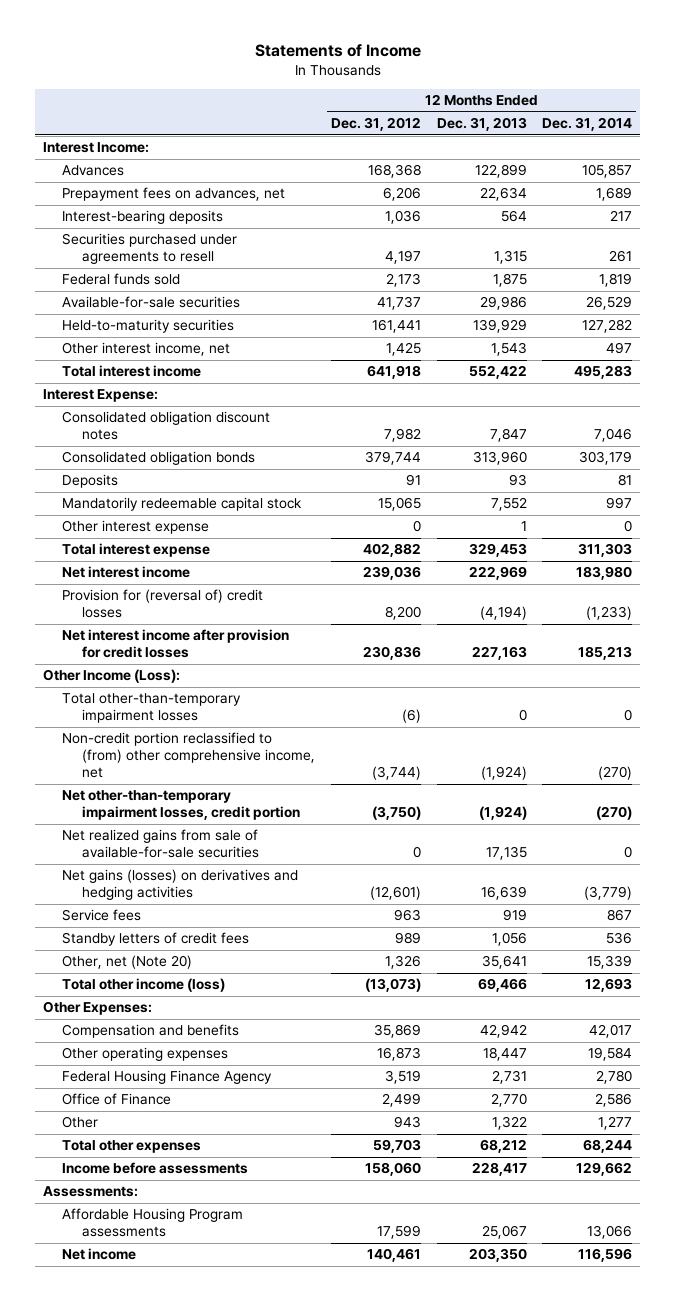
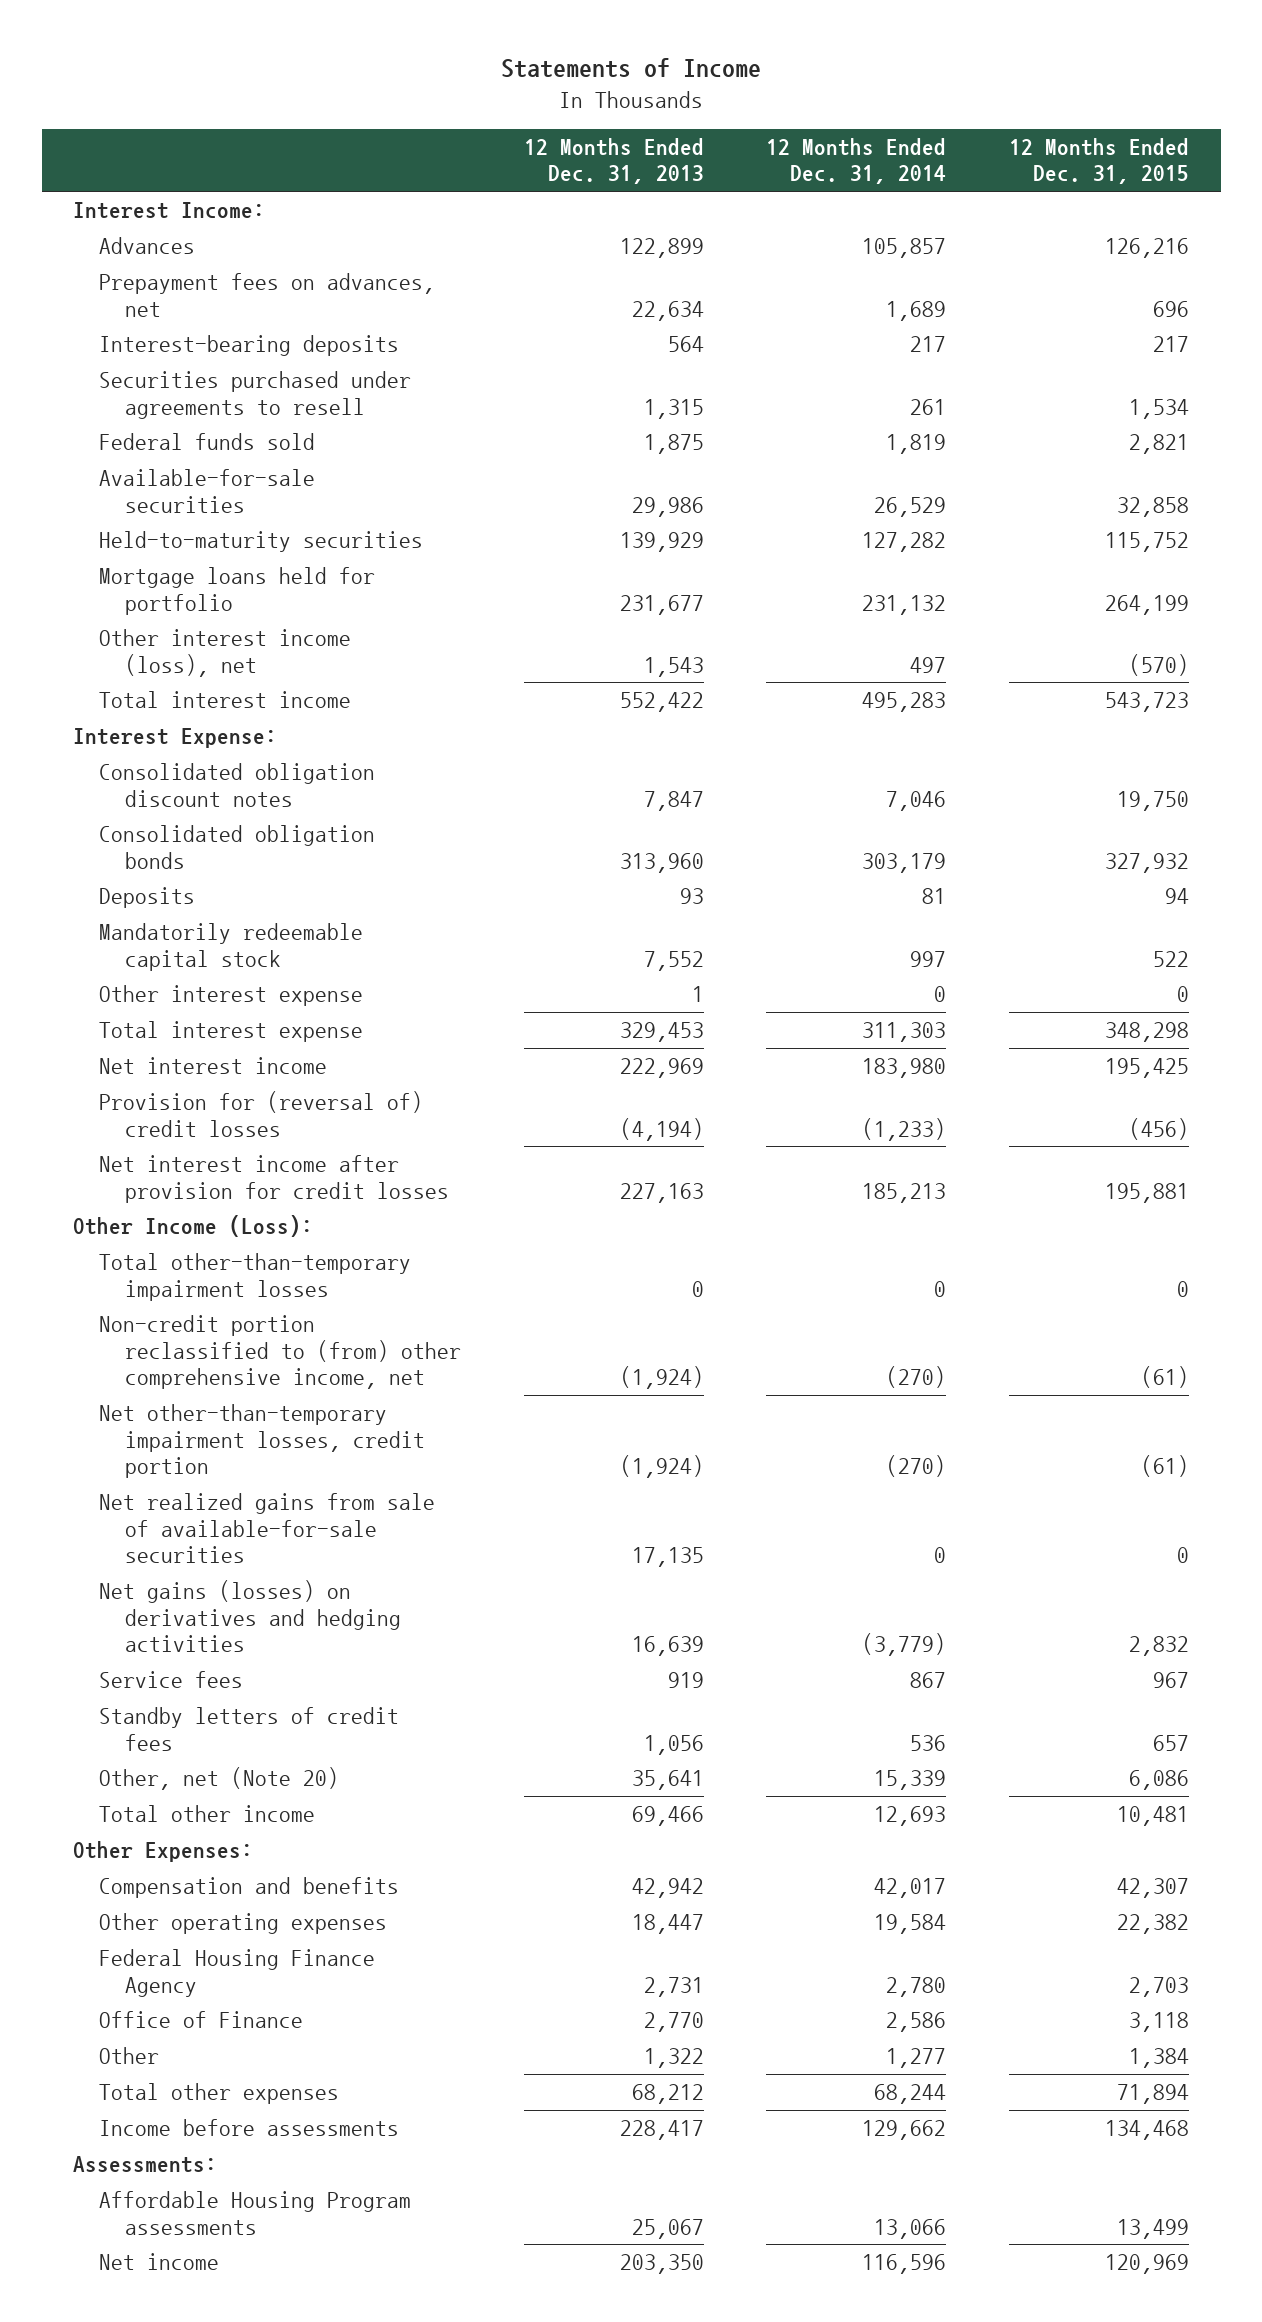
- | 12 Months Ended Dec. 31, 2012 | 12 Months Ended Dec. 31, 2013 | 12 Months Ended Dec. 31, 2014
+ | 12 Months Ended Dec. 31, 2013 | 12 Months Ended Dec. 31, 2014 | 12 Months Ended Dec. 31, 2015
- Other interest income, net | 1,425 | 1,543 | 497
+ Mortgage loans held for portfolio | 231,677 | 231,132 | 264,199
+ Other interest income (loss), net | 1,543 | 497 | (570)
- Total other income (loss) | (13,073) | 69,466 | 12,693
+ Total other income | 69,466 | 12,693 | 10,481

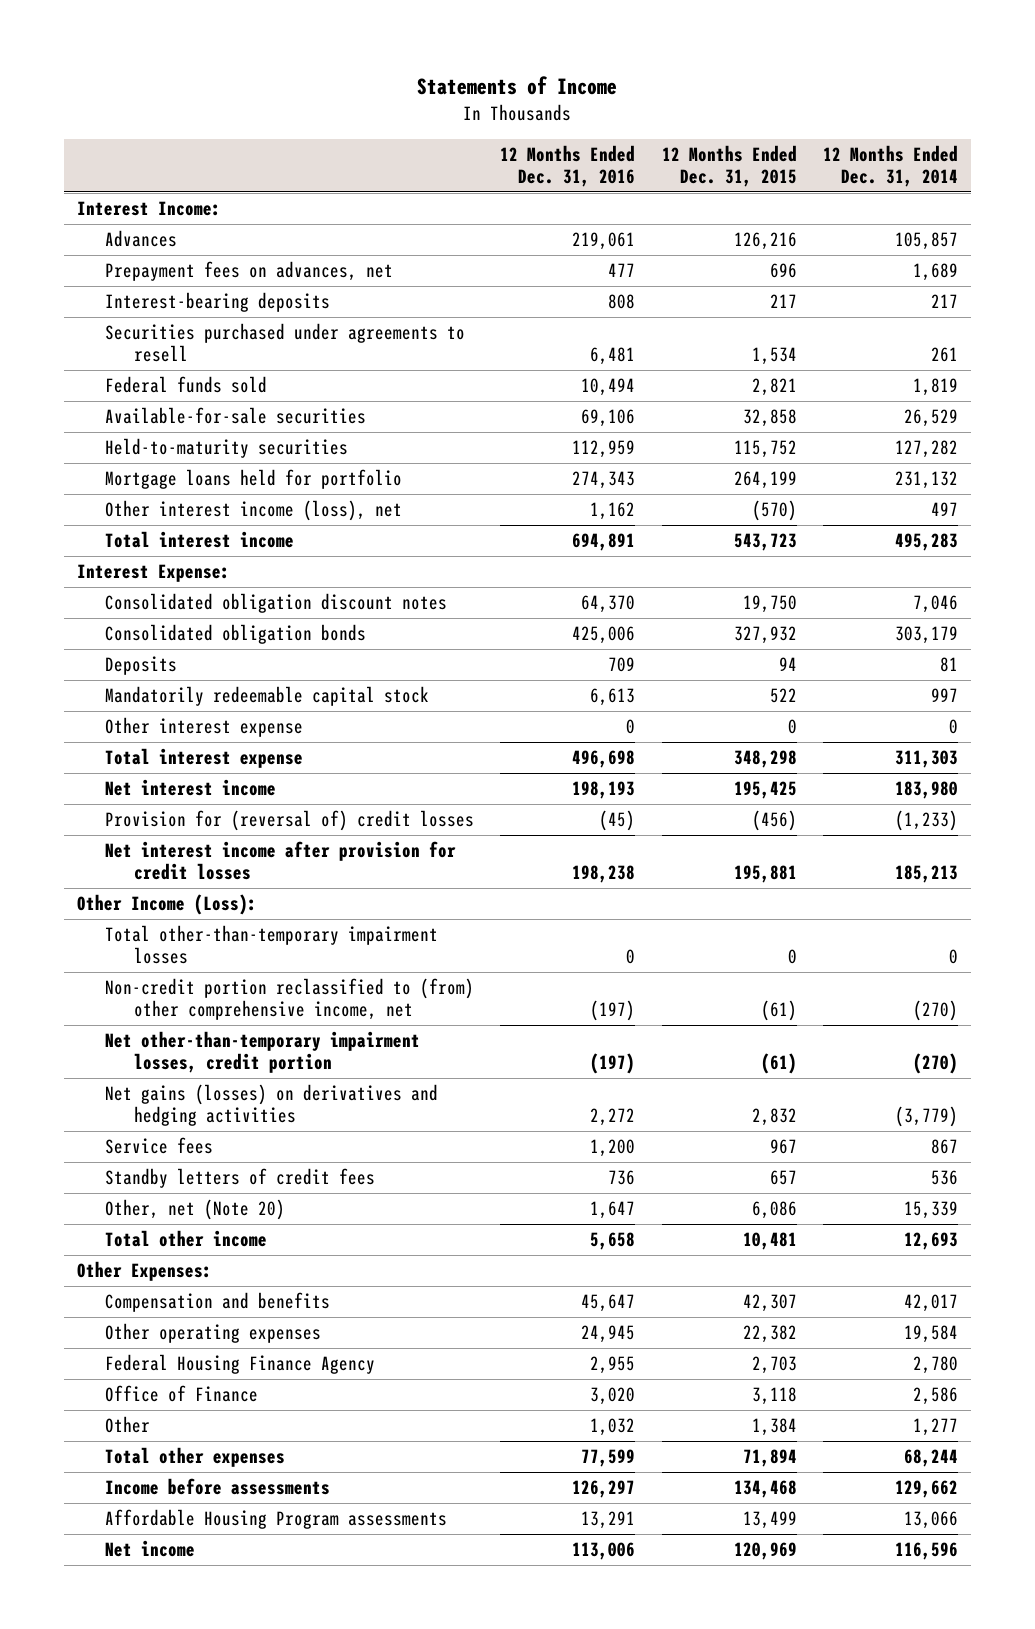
- | 12 Months Ended Dec. 31, 2013 | 12 Months Ended Dec. 31, 2014 | 12 Months Ended Dec. 31, 2015
+ | 12 Months Ended Dec. 31, 2016 | 12 Months Ended Dec. 31, 2015 | 12 Months Ended Dec. 31, 2014
- Net realized gains from sale of available-for-sale securities | 17,135 | 0 | 0
- Assessments:

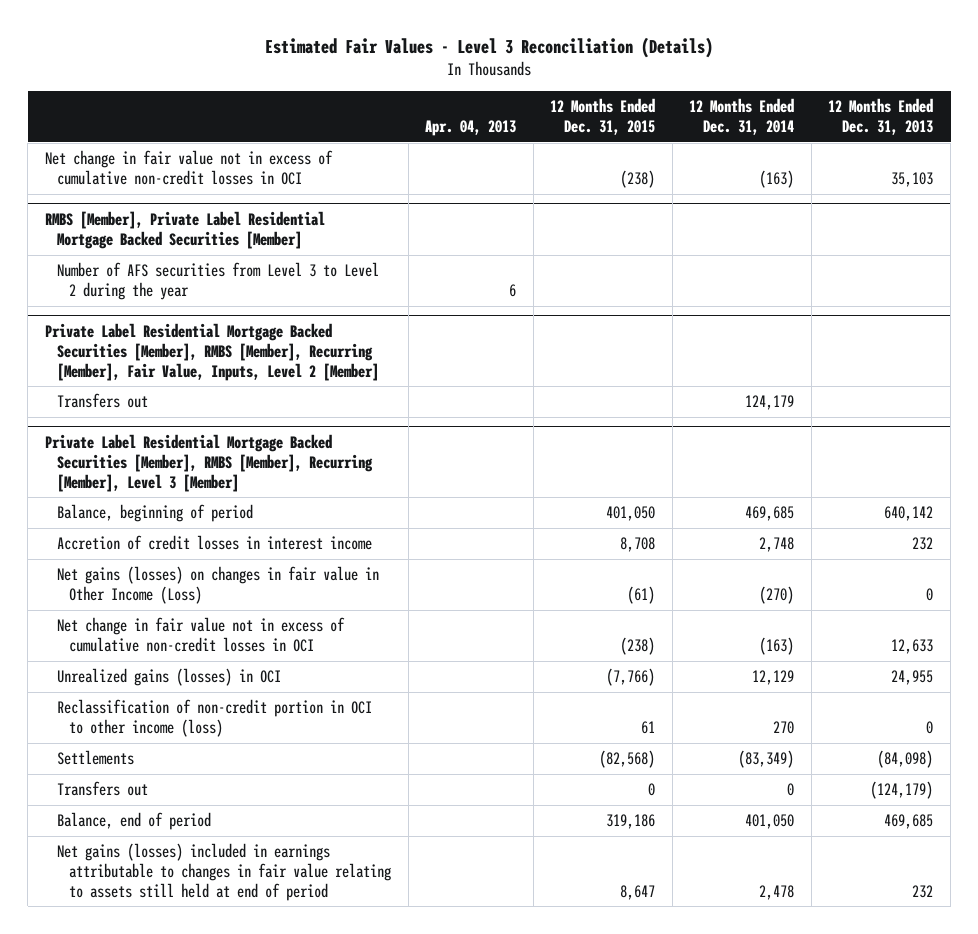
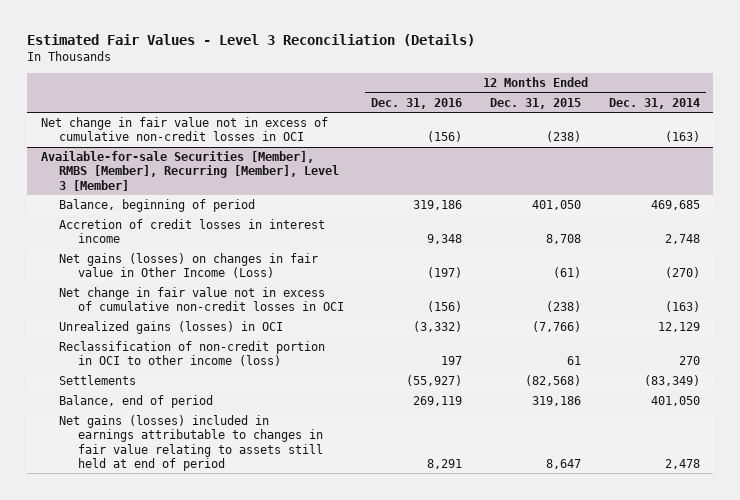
- | Apr. 04, 2013 | 12 Months Ended Dec. 31, 2015 | 12 Months Ended Dec. 31, 2014 | 12 Months Ended Dec. 31, 2013
+ | 12 Months Ended Dec. 31, 2016 | 12 Months Ended Dec. 31, 2015 | 12 Months Ended Dec. 31, 2014
- RMBS [Member], Private Label Residential Mortgage Backed Securities [Member]
- Number of AFS securities from Level 3 to Level 2 during the year | 6 | | |
- Private Label Residential Mortgage Backed Securities [Member], RMBS [Member], Recurring [Member], Fair Value, Inputs, Level 2 [Member]
- Transfers out | | | 124,179 |
- Private Label Residential Mortgage Backed Securities [Member], RMBS [Member], Recurring [Member], Level 3 [Member]
+ Available-for-sale Securities [Member], RMBS [Member], Recurring [Member], Level 3 [Member]
- Transfers out | | 0 | 0 | (124,179)

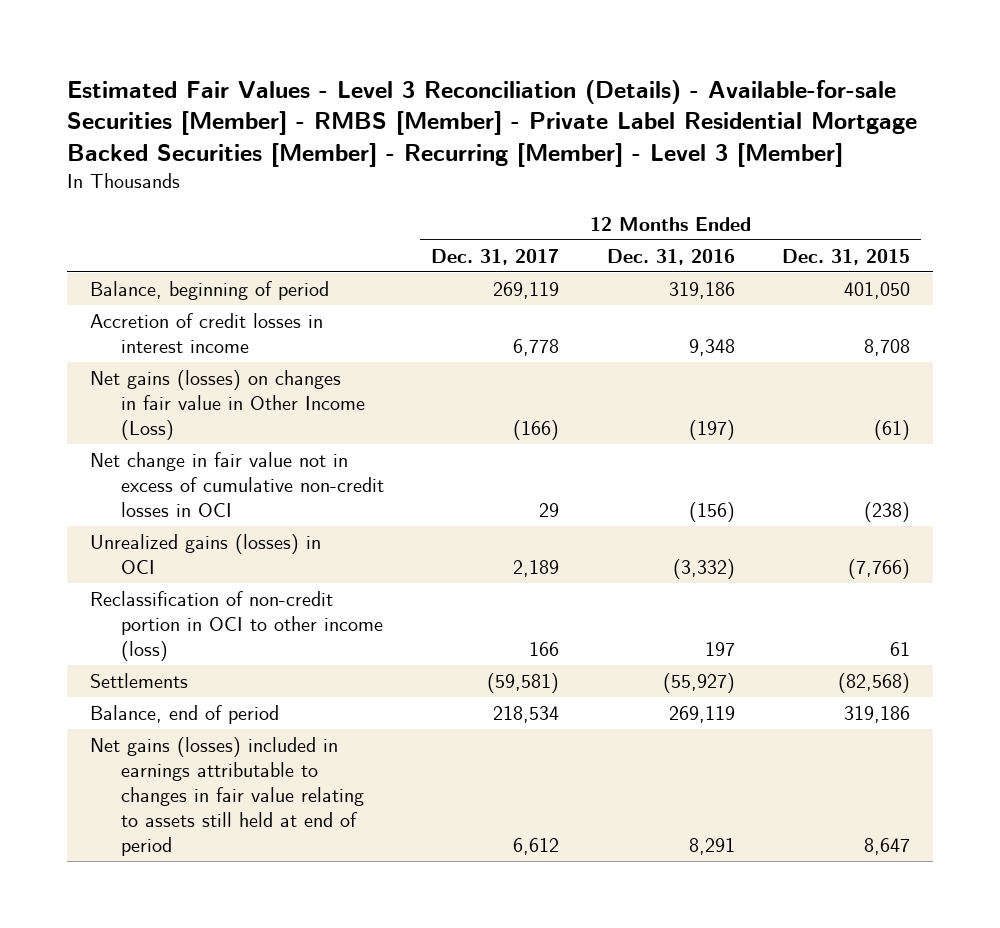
- Estimated Fair Values - Level 3 Reconciliation (Details)
+ Estimated Fair Values - Level 3 Reconciliation (Details) - Available-for-sale Securities [Member] - RMBS [Member] - Private Label Residential Mortgage Backed Securities [Member] - Recurring [Member] - Level 3 [Member]
- | 12 Months Ended Dec. 31, 2016 | 12 Months Ended Dec. 31, 2015 | 12 Months Ended Dec. 31, 2014
+ | 12 Months Ended Dec. 31, 2017 | 12 Months Ended Dec. 31, 2016 | 12 Months Ended Dec. 31, 2015
- Net change in fair value not in excess of cumulative non-credit losses in OCI | (156) | (238) | (163)
- Available-for-sale Securities [Member], RMBS [Member], Recurring [Member], Level 3 [Member]

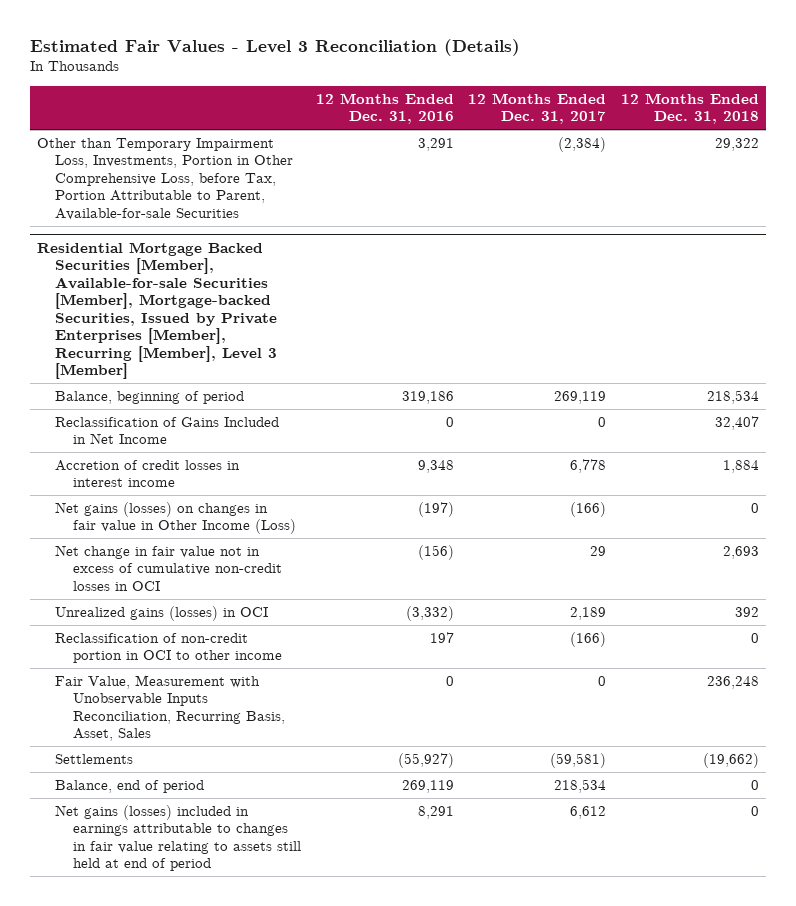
- Estimated Fair Values - Level 3 Reconciliation (Details) - Available-for-sale Securities [Member] - RMBS [Member] - Private Label Residential Mortgage Backed Securities [Member] - Recurring [Member] - Level 3 [Member]
+ Estimated Fair Values - Level 3 Reconciliation (Details)
- | 12 Months Ended Dec. 31, 2017 | 12 Months Ended Dec. 31, 2016 | 12 Months Ended Dec. 31, 2015
+ | 12 Months Ended Dec. 31, 2016 | 12 Months Ended Dec. 31, 2017 | 12 Months Ended Dec. 31, 2018
+ Other than Temporary Impairment Loss, Investments, Portion in Other Comprehensive Loss, before Tax, Portion Attributable to Parent, Available-for-sale Securities | 3,291 | (2,384) | 29,322
+ Residential Mortgage Backed Securities [Member], Available-for-sale Securities [Member], Mortgage-backed Securities, Issued by Private Enterprises [Member], Recurring [Member], Level 3 [Member]
+ Reclassification of Gains Included in Net Income | 0 | 0 | 32,407
- Reclassification of non-credit portion in OCI to other income (loss) | 166 | 197 | 61
+ Reclassification of non-credit portion in OCI to other income | 197 | (166) | 0
+ Fair Value, Measurement with Unobservable Inputs Reconciliation, Recurring Basis, Asset, Sales | 0 | 0 | 236,248

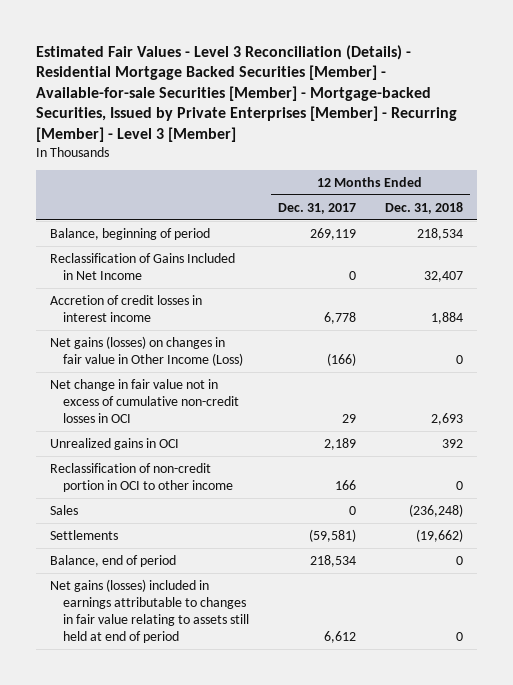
- Estimated Fair Values - Level 3 Reconciliation (Details)
+ Estimated Fair Values - Level 3 Reconciliation (Details) - Residential Mortgage Backed Securities [Member] - Available-for-sale Securities [Member] - Mortgage-backed Securities, Issued by Private Enterprises [Member] - Recurring [Member] - Level 3 [Member]
- | 12 Months Ended Dec. 31, 2016 | 12 Months Ended Dec. 31, 2017 | 12 Months Ended Dec. 31, 2018
+ | 12 Months Ended Dec. 31, 2017 | 12 Months Ended Dec. 31, 2018
- Other than Temporary Impairment Loss, Investments, Portion in Other Comprehensive Loss, before Tax, Portion Attributable to Parent, Available-for-sale Securities | 3,291 | (2,384) | 29,322
- Residential Mortgage Backed Securities [Member], Available-for-sale Securities [Member], Mortgage-backed Securities, Issued by Private Enterprises [Member], Recurring [Member], Level 3 [Member]
- Unrealized gains (losses) in OCI | (3,332) | 2,189 | 392
- Reclassification of non-credit portion in OCI to other income | 197 | (166) | 0
- Fair Value, Measurement with Unobservable Inputs Reconciliation, Recurring Basis, Asset, Sales | 0 | 0 | 236,248
+ Unrealized gains in OCI | 2,189 | 392
+ Reclassification of non-credit portion in OCI to other income | 166 | 0
+ Sales | 0 | (236,248)

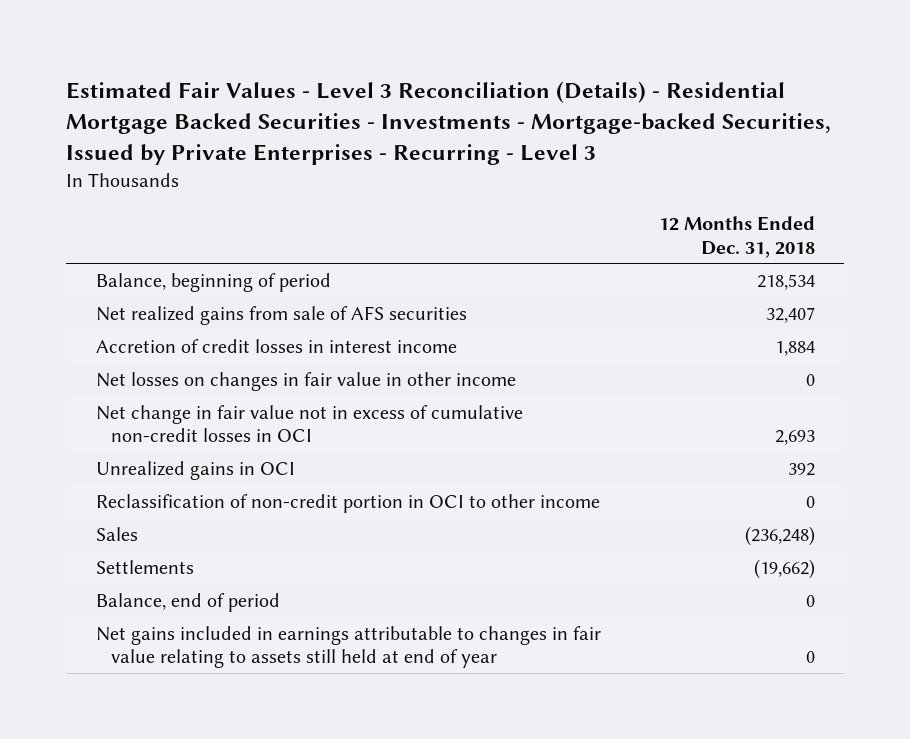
- Estimated Fair Values - Level 3 Reconciliation (Details) - Residential Mortgage Backed Securities [Member] - Available-for-sale Securities [Member] - Mortgage-backed Securities, Issued by Private Enterprises [Member] - Recurring [Member] - Level 3 [Member]
+ Estimated Fair Values - Level 3 Reconciliation (Details) - Residential Mortgage Backed Securities - Investments - Mortgage-backed Securities, Issued by Private Enterprises - Recurring - Level 3
- | 12 Months Ended Dec. 31, 2017 | 12 Months Ended Dec. 31, 2018
+ | 12 Months Ended Dec. 31, 2018
- Reclassification of Gains Included in Net Income | 0 | 32,407
+ Net realized gains from sale of AFS securities | 32,407
- Net gains (losses) on changes in fair value in Other Income (Loss) | (166) | 0
+ Net losses on changes in fair value in other income | 0
- Net gains (losses) included in earnings attributable to changes in fair value relating to assets still held at end of period | 6,612 | 0
+ Net gains included in earnings attributable to changes in fair value relating to assets still held at end of year | 0

